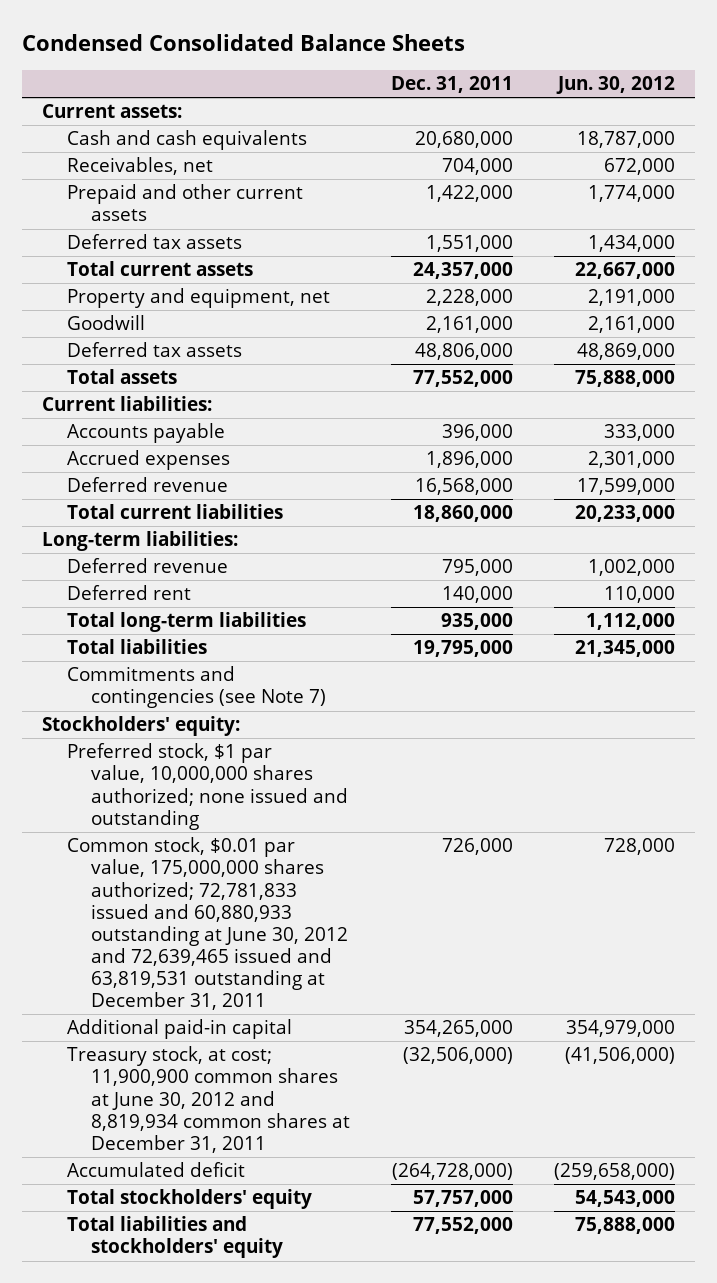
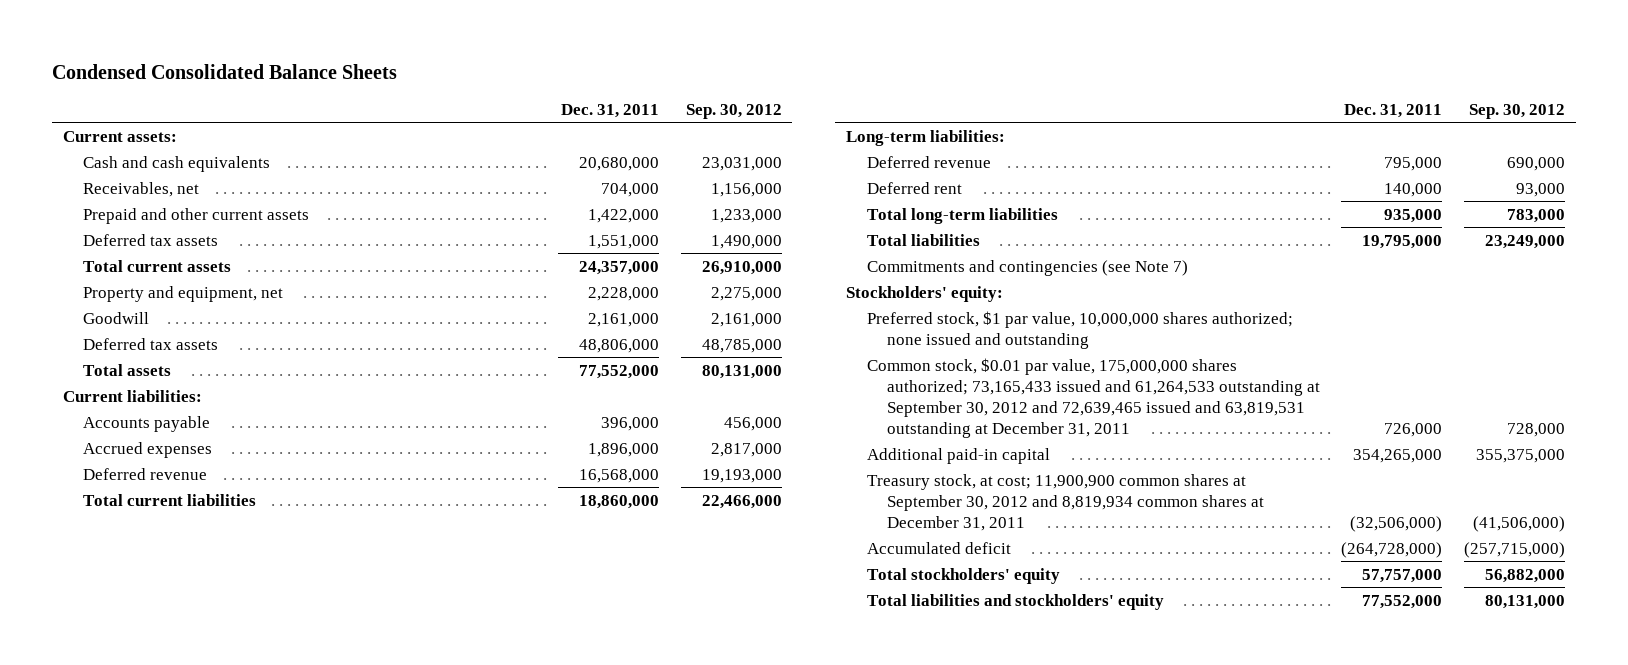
- | Dec. 31, 2011 | Jun. 30, 2012
+ | Dec. 31, 2011 | Sep. 30, 2012
- Common stock, $0.01 par value, 175,000,000 shares authorized; 72,781,833 issued and 60,880,933 outstanding at June 30, 2012 and 72,639,465 issued and 63,819,531 outstanding at December 31, 2011 | 726,000 | 728,000
+ Common stock, $0.01 par value, 175,000,000 shares authorized; 73,165,433 issued and 61,264,533 outstanding at September 30, 2012 and 72,639,465 issued and 63,819,531 outstanding at December 31, 2011 | 726,000 | 728,000
- Treasury stock, at cost; 11,900,900 common shares at June 30, 2012 and 8,819,934 common shares at December 31, 2011 | (32,506,000) | (41,506,000)
+ Treasury stock, at cost; 11,900,900 common shares at September 30, 2012 and 8,819,934 common shares at December 31, 2011 | (32,506,000) | (41,506,000)

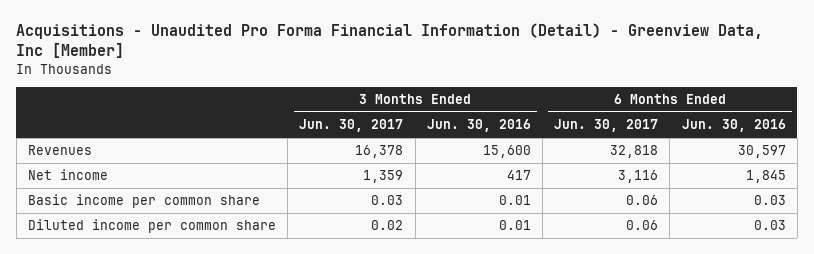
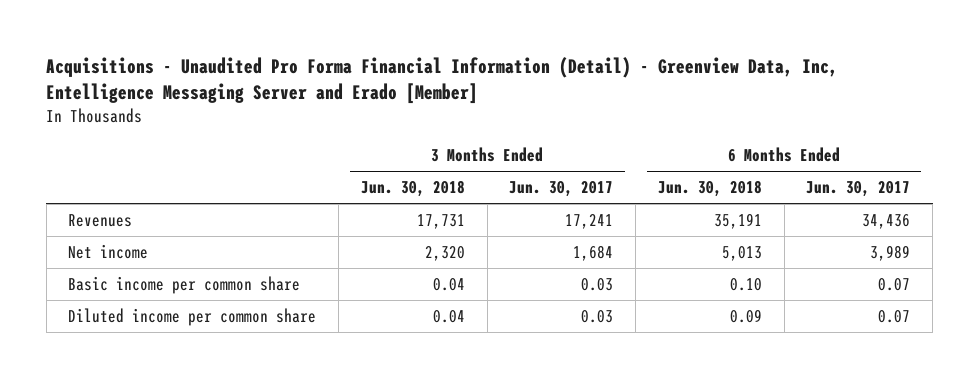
- Acquisitions - Unaudited Pro Forma Financial Information (Detail) - Greenview Data, Inc [Member]
+ Acquisitions - Unaudited Pro Forma Financial Information (Detail) - Greenview Data, Inc, Entelligence Messaging Server and Erado [Member]
- | 3 Months Ended Jun. 30, 2017 | 3 Months Ended Jun. 30, 2016 | 6 Months Ended Jun. 30, 2017 | 6 Months Ended Jun. 30, 2016
+ | 3 Months Ended Jun. 30, 2018 | 3 Months Ended Jun. 30, 2017 | 6 Months Ended Jun. 30, 2018 | 6 Months Ended Jun. 30, 2017
- Revenues | 16,378 | 15,600 | 32,818 | 30,597
- Net income | 1,359 | 417 | 3,116 | 1,845
- Basic income per common share | 0.03 | 0.01 | 0.06 | 0.03
- Diluted income per common share | 0.02 | 0.01 | 0.06 | 0.03
+ Revenues | 17,731 | 17,241 | 35,191 | 34,436
+ Net income | 2,320 | 1,684 | 5,013 | 3,989
+ Basic income per common share | 0.04 | 0.03 | 0.10 | 0.07
+ Diluted income per common share | 0.04 | 0.03 | 0.09 | 0.07

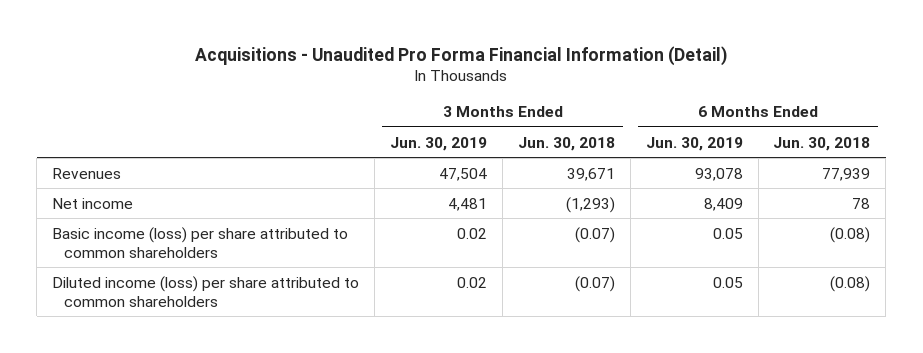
- Acquisitions - Unaudited Pro Forma Financial Information (Detail) - Greenview Data, Inc, Entelligence Messaging Server and Erado [Member]
+ Acquisitions - Unaudited Pro Forma Financial Information (Detail)
- | 3 Months Ended Jun. 30, 2018 | 3 Months Ended Jun. 30, 2017 | 6 Months Ended Jun. 30, 2018 | 6 Months Ended Jun. 30, 2017
+ | 3 Months Ended Jun. 30, 2019 | 3 Months Ended Jun. 30, 2018 | 6 Months Ended Jun. 30, 2019 | 6 Months Ended Jun. 30, 2018
- Revenues | 17,731 | 17,241 | 35,191 | 34,436
- Net income | 2,320 | 1,684 | 5,013 | 3,989
- Basic income per common share | 0.04 | 0.03 | 0.10 | 0.07
- Diluted income per common share | 0.04 | 0.03 | 0.09 | 0.07
+ Revenues | 47,504 | 39,671 | 93,078 | 77,939
+ Net income | 4,481 | (1,293) | 8,409 | 78
+ Basic income (loss) per share attributed to common shareholders | 0.02 | (0.07) | 0.05 | (0.08)
+ Diluted income (loss) per share attributed to common shareholders | 0.02 | (0.07) | 0.05 | (0.08)

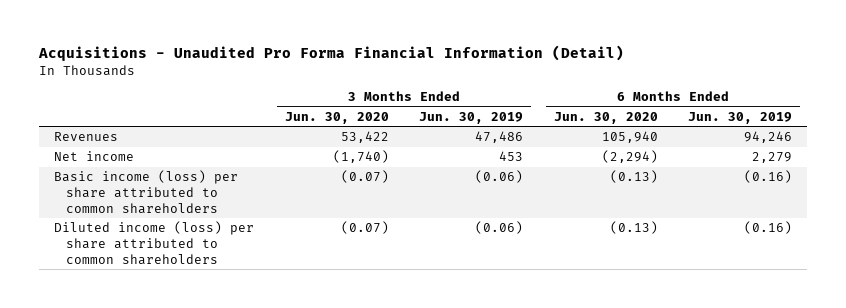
- | 3 Months Ended Jun. 30, 2019 | 3 Months Ended Jun. 30, 2018 | 6 Months Ended Jun. 30, 2019 | 6 Months Ended Jun. 30, 2018
+ | 3 Months Ended Jun. 30, 2020 | 3 Months Ended Jun. 30, 2019 | 6 Months Ended Jun. 30, 2020 | 6 Months Ended Jun. 30, 2019
- Revenues | 47,504 | 39,671 | 93,078 | 77,939
- Net income | 4,481 | (1,293) | 8,409 | 78
- Basic income (loss) per share attributed to common shareholders | 0.02 | (0.07) | 0.05 | (0.08)
- Diluted income (loss) per share attributed to common shareholders | 0.02 | (0.07) | 0.05 | (0.08)
+ Revenues | 53,422 | 47,486 | 105,940 | 94,246
+ Net income | (1,740) | 453 | (2,294) | 2,279
+ Basic income (loss) per share attributed to common shareholders | (0.07) | (0.06) | (0.13) | (0.16)
+ Diluted income (loss) per share attributed to common shareholders | (0.07) | (0.06) | (0.13) | (0.16)

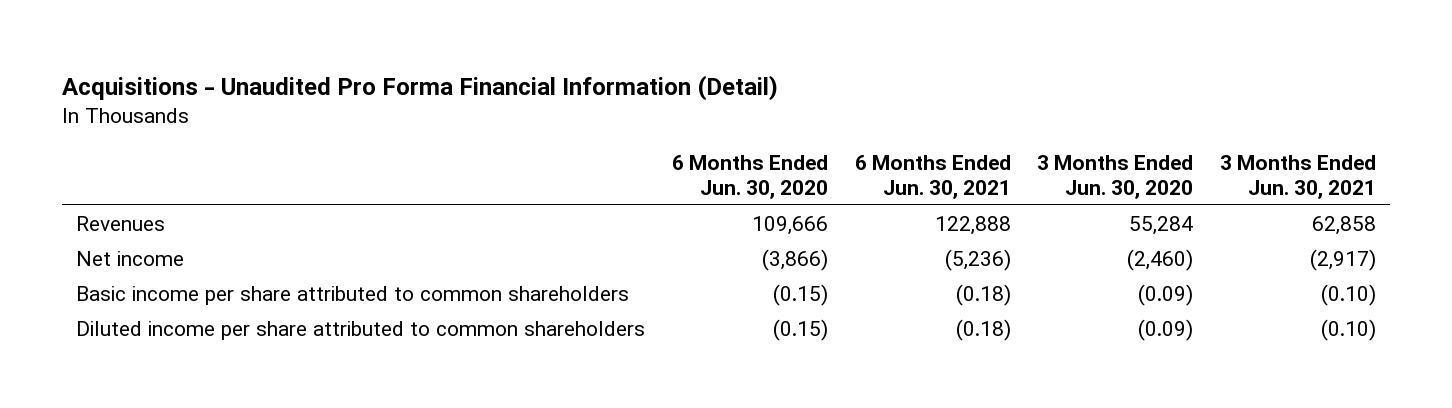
- | 3 Months Ended Jun. 30, 2020 | 3 Months Ended Jun. 30, 2019 | 6 Months Ended Jun. 30, 2020 | 6 Months Ended Jun. 30, 2019
+ | 6 Months Ended Jun. 30, 2020 | 6 Months Ended Jun. 30, 2021 | 3 Months Ended Jun. 30, 2020 | 3 Months Ended Jun. 30, 2021
- Revenues | 53,422 | 47,486 | 105,940 | 94,246
- Net income | (1,740) | 453 | (2,294) | 2,279
- Basic income (loss) per share attributed to common shareholders | (0.07) | (0.06) | (0.13) | (0.16)
- Diluted income (loss) per share attributed to common shareholders | (0.07) | (0.06) | (0.13) | (0.16)
+ Revenues | 109,666 | 122,888 | 55,284 | 62,858
+ Net income | (3,866) | (5,236) | (2,460) | (2,917)
+ Basic income per share attributed to common shareholders | (0.15) | (0.18) | (0.09) | (0.10)
+ Diluted income per share attributed to common shareholders | (0.15) | (0.18) | (0.09) | (0.10)

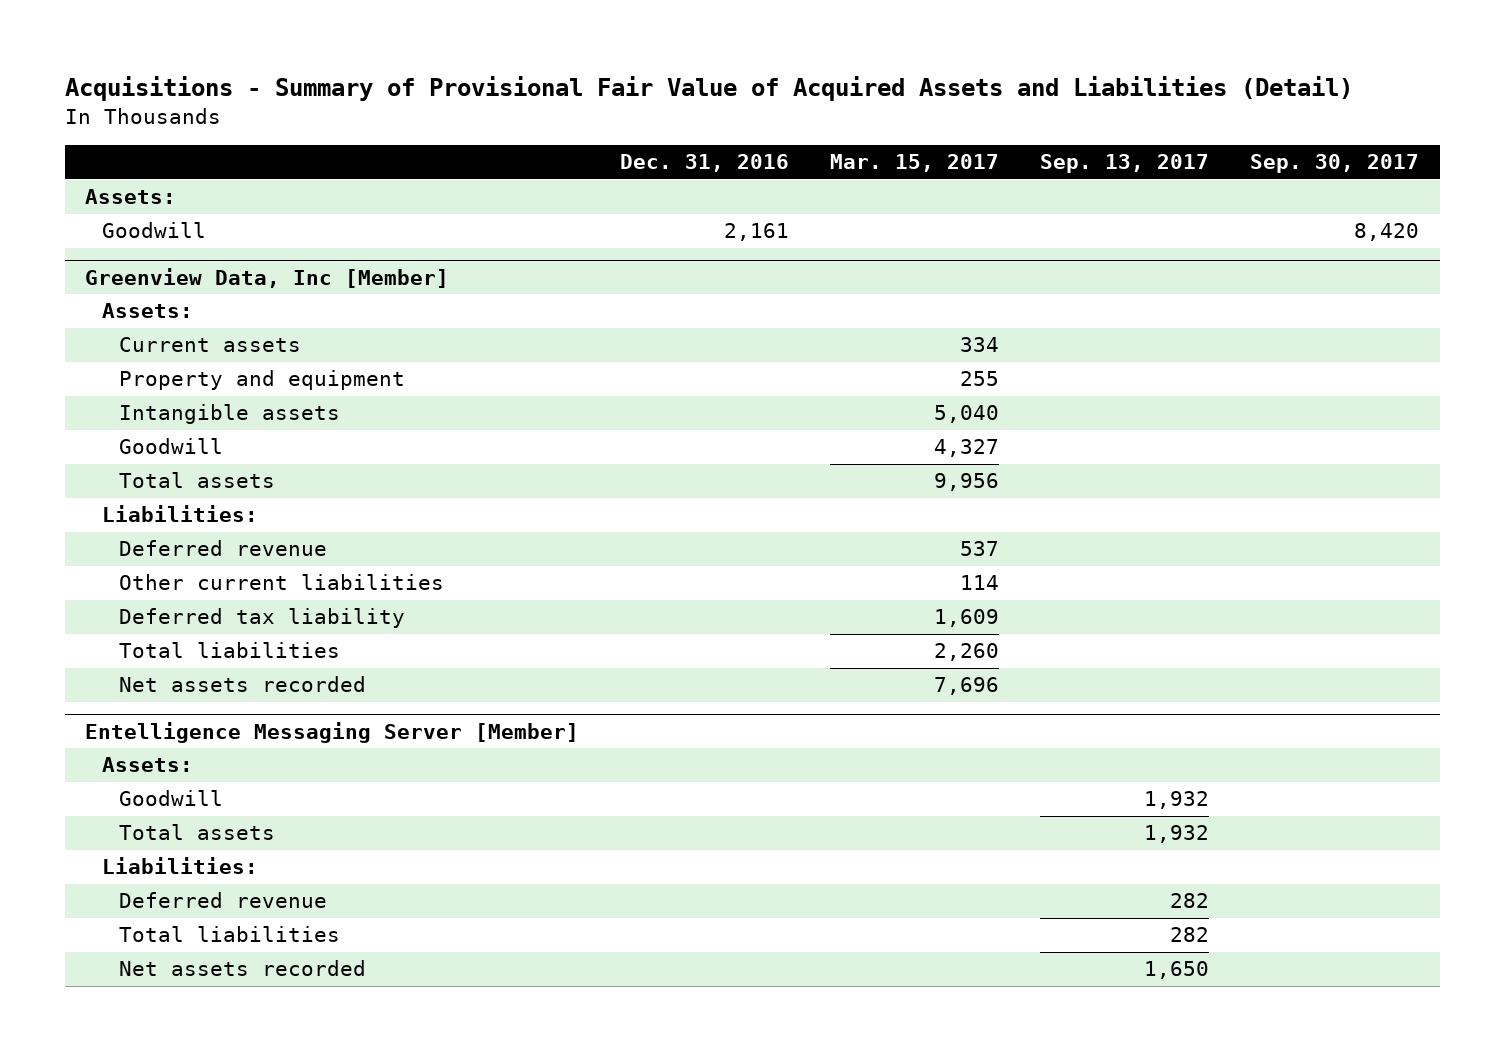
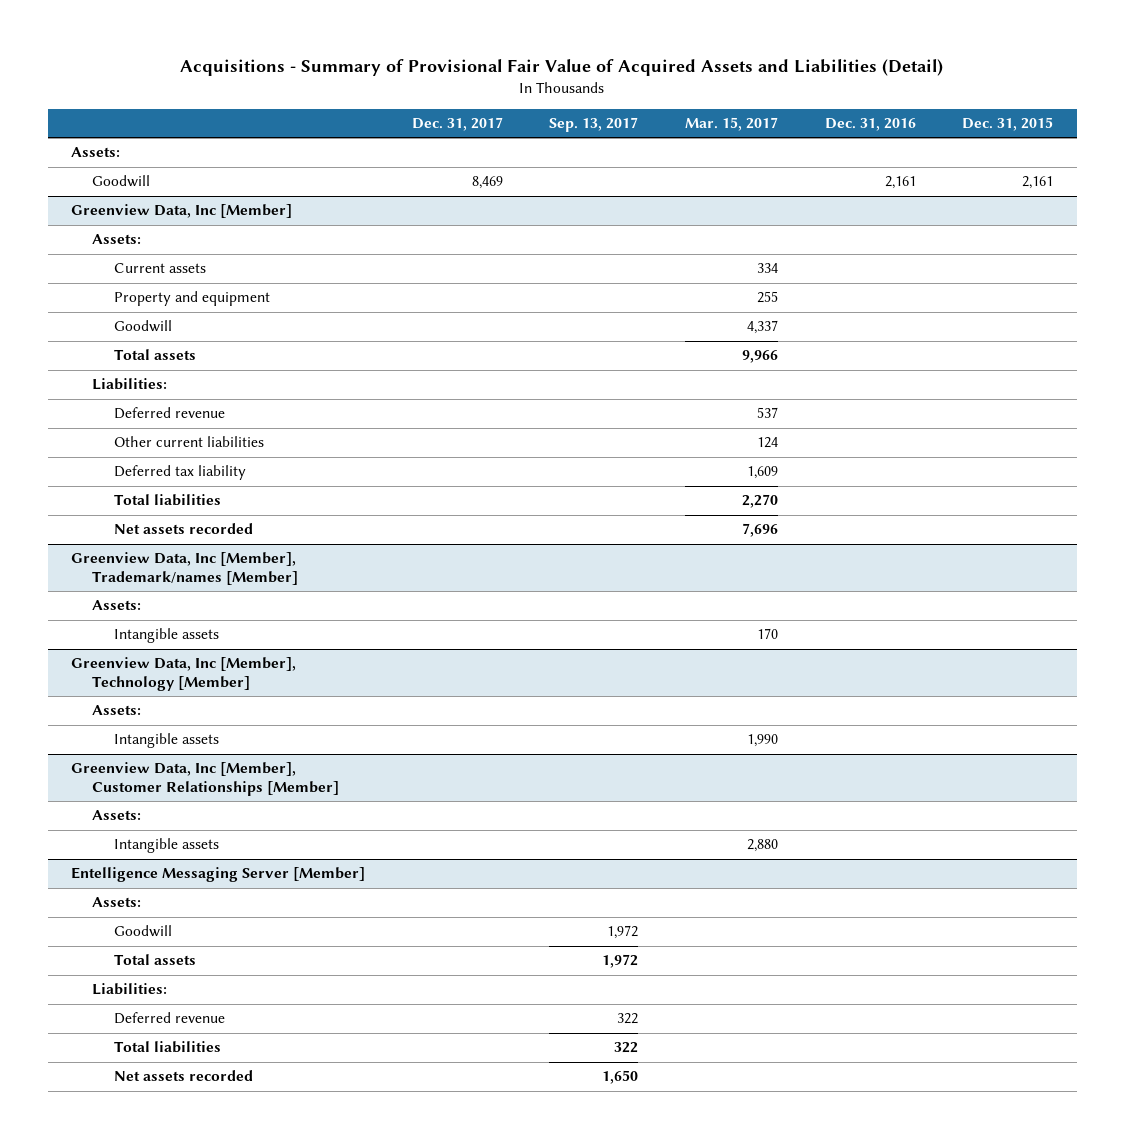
- | Dec. 31, 2016 | Mar. 15, 2017 | Sep. 13, 2017 | Sep. 30, 2017
+ | Dec. 31, 2017 | Sep. 13, 2017 | Mar. 15, 2017 | Dec. 31, 2016 | Dec. 31, 2015
@ Greenview Data, Inc [Member]
- Intangible assets | | 5,040 | |
- Goodwill | | 4,327 | |
- Total assets | | 9,956 | |
+ Goodwill | | | 4,337 | |
+ Total assets | | | 9,966 | |
- Other current liabilities | | 114 | |
+ Other current liabilities | | | 124 | |
- Total liabilities | | 2,260 | |
+ Total liabilities | | | 2,270 | |
+ Greenview Data, Inc [Member], Trademark/names [Member]
+ Assets:
+ Intangible assets | | | 170 | |
+ Greenview Data, Inc [Member], Technology [Member]
+ Assets:
+ Intangible assets | | | 1,990 | |
+ Greenview Data, Inc [Member], Customer Relationships [Member]
+ Assets:
+ Intangible assets | | | 2,880 | |
@ Entelligence Messaging Server [Member]
- Goodwill | | | 1,932 |
- Total assets | | | 1,932 |
+ Goodwill | | 1,972 | | |
+ Total assets | | 1,972 | | |
- Deferred revenue | | | 282 |
- Total liabilities | | | 282 |
+ Deferred revenue | | 322 | | |
+ Total liabilities | | 322 | | |

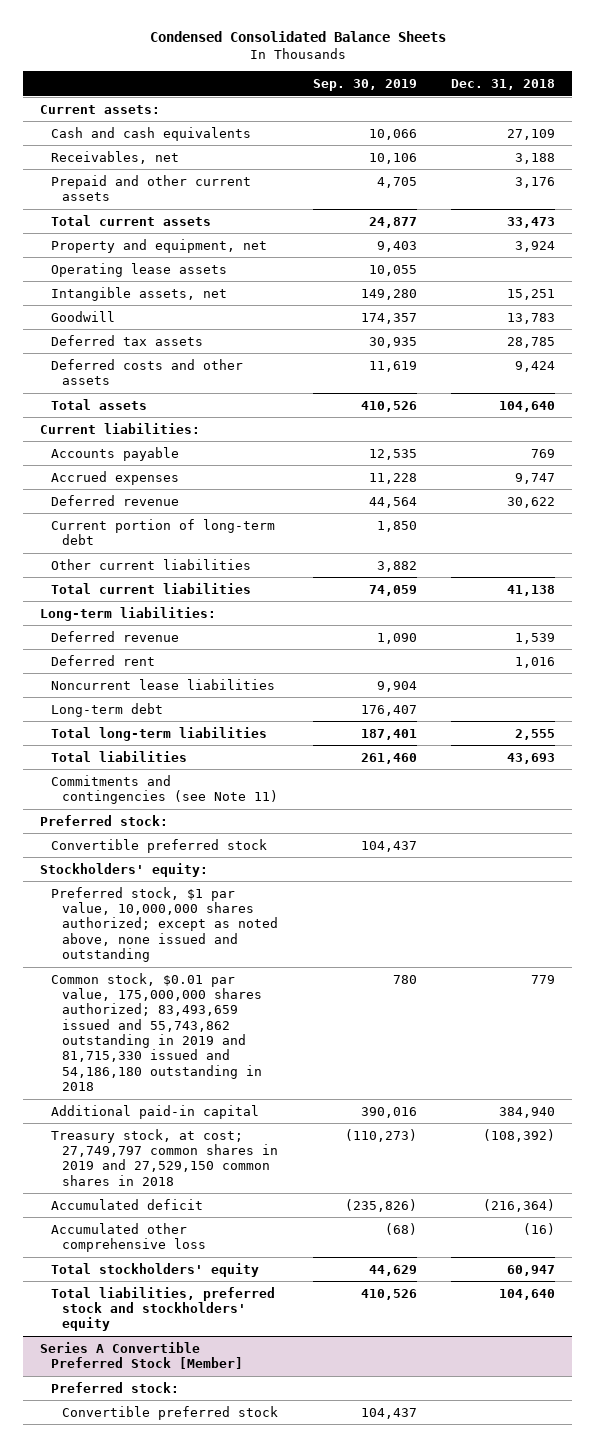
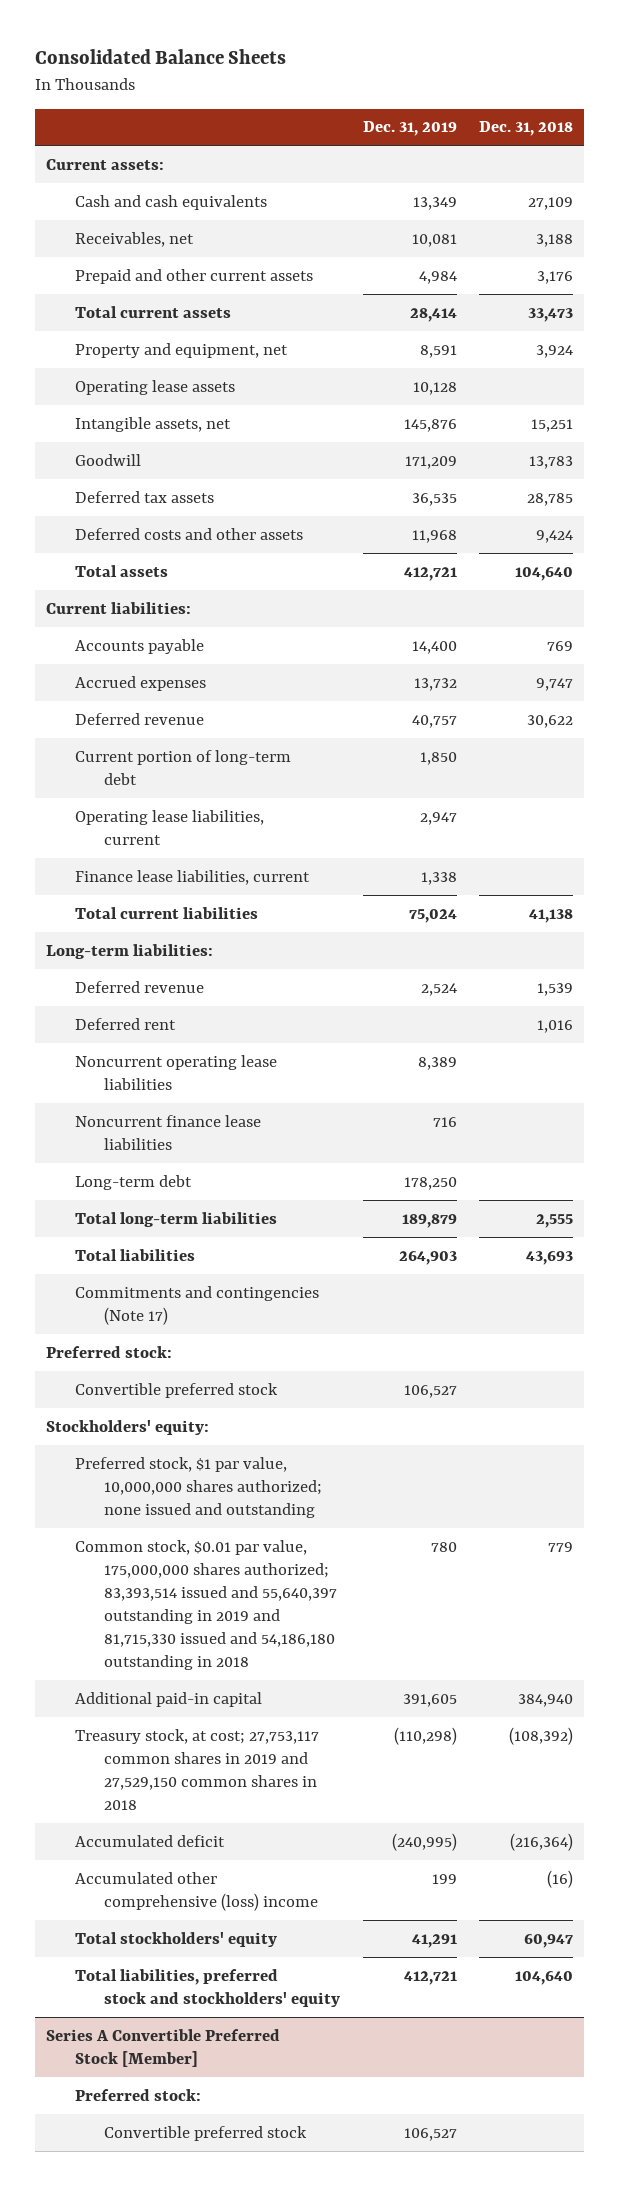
- Condensed Consolidated Balance Sheets
+ Consolidated Balance Sheets
- | Sep. 30, 2019 | Dec. 31, 2018
+ | Dec. 31, 2019 | Dec. 31, 2018
- Other current liabilities | 3,882 |
+ Operating lease liabilities, current | 2,947 |
+ Finance lease liabilities, current | 1,338 |
- Noncurrent lease liabilities | 9,904 |
+ Noncurrent operating lease liabilities | 8,389 |
+ Noncurrent finance lease liabilities | 716 |
- Commitments and contingencies (see Note 11)
+ Commitments and contingencies (Note 17)
- Preferred stock, $1 par value, 10,000,000 shares authorized; except as noted above, none issued and outstanding
- Common stock, $0.01 par value, 175,000,000 shares authorized; 83,493,659 issued and 55,743,862 outstanding in 2019 and 81,715,330 issued and 54,186,180 outstanding in 2018 | 780 | 779
+ Preferred stock, $1 par value, 10,000,000 shares authorized; none issued and outstanding
+ Common stock, $0.01 par value, 175,000,000 shares authorized; 83,393,514 issued and 55,640,397 outstanding in 2019 and 81,715,330 issued and 54,186,180 outstanding in 2018 | 780 | 779
- Treasury stock, at cost; 27,749,797 common shares in 2019 and 27,529,150 common shares in 2018 | (110,273) | (108,392)
+ Treasury stock, at cost; 27,753,117 common shares in 2019 and 27,529,150 common shares in 2018 | (110,298) | (108,392)
- Accumulated other comprehensive loss | (68) | (16)
+ Accumulated other comprehensive (loss) income | 199 | (16)

